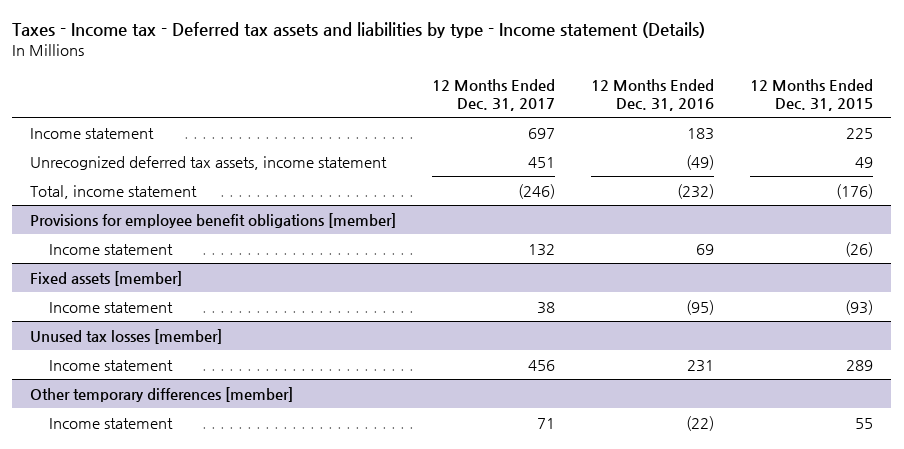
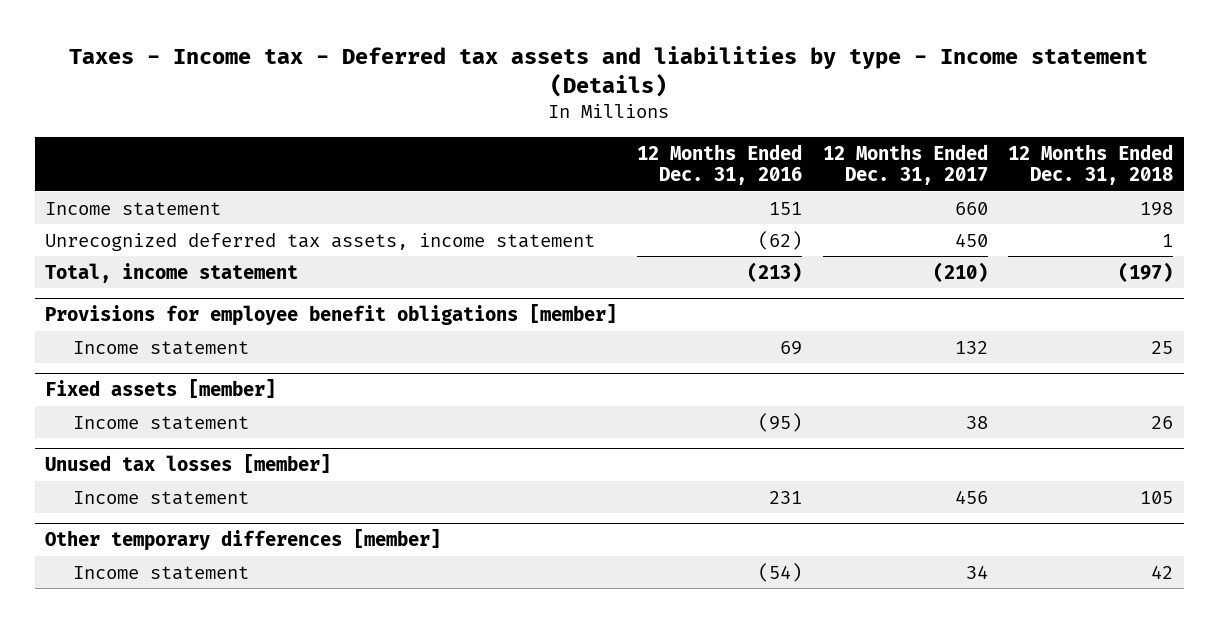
- | 12 Months Ended Dec. 31, 2017 | 12 Months Ended Dec. 31, 2016 | 12 Months Ended Dec. 31, 2015
+ | 12 Months Ended Dec. 31, 2016 | 12 Months Ended Dec. 31, 2017 | 12 Months Ended Dec. 31, 2018
- Income statement | 697 | 183 | 225
- Unrecognized deferred tax assets, income statement | 451 | (49) | 49
- Total, income statement | (246) | (232) | (176)
+ Income statement | 151 | 660 | 198
+ Unrecognized deferred tax assets, income statement | (62) | 450 | 1
+ Total, income statement | (213) | (210) | (197)
@ Other temporary differences [member]
- Income statement | 71 | (22) | 55
+ Income statement | (54) | 34 | 42

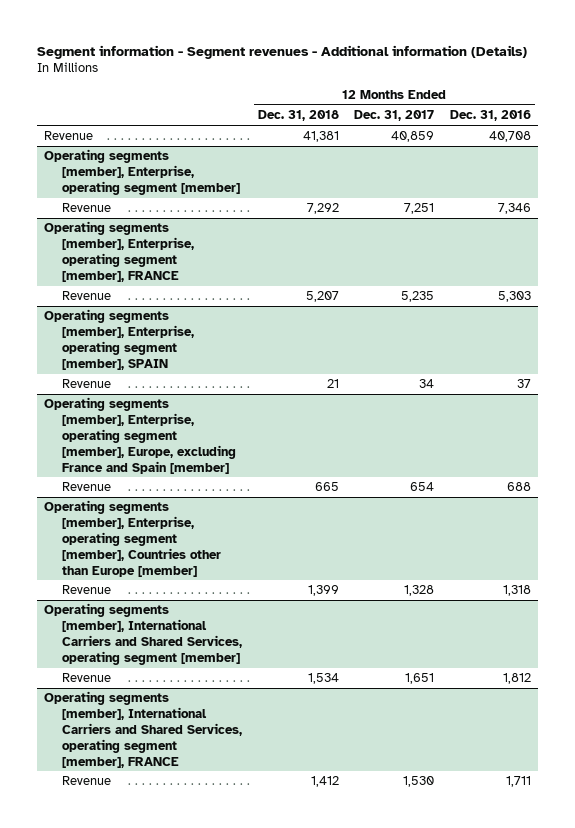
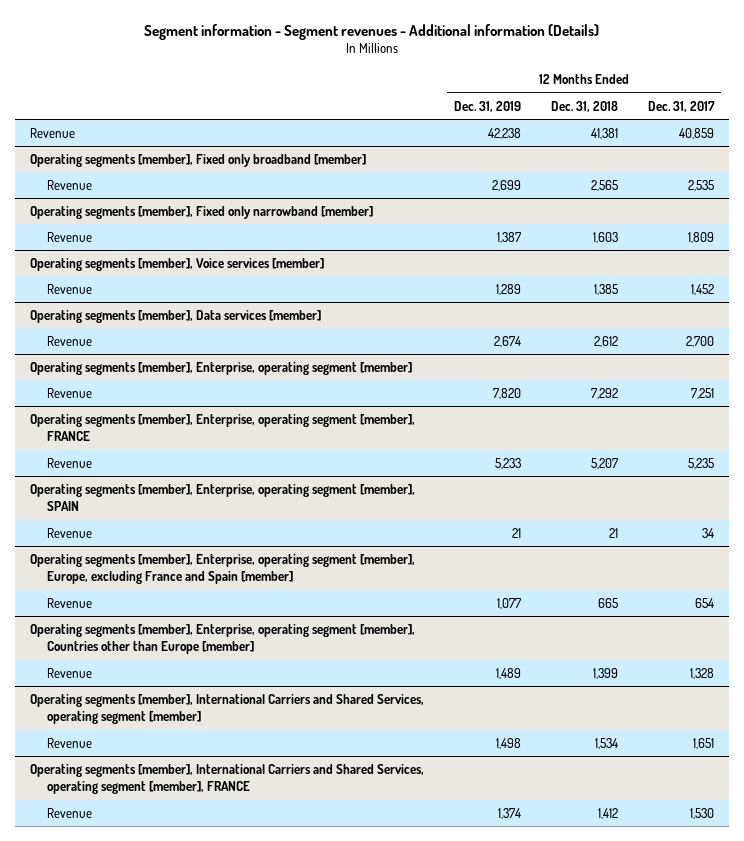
- | 12 Months Ended Dec. 31, 2018 | 12 Months Ended Dec. 31, 2017 | 12 Months Ended Dec. 31, 2016
+ | 12 Months Ended Dec. 31, 2019 | 12 Months Ended Dec. 31, 2018 | 12 Months Ended Dec. 31, 2017
+ Operating segments [member], Fixed only broadband [member]
+ Revenue | 2,699 | 2,565 | 2,535
+ Operating segments [member], Fixed only narrowband [member]
+ Revenue | 1,387 | 1,603 | 1,809
+ Operating segments [member], Voice services [member]
+ Revenue | 1,289 | 1,385 | 1,452
+ Operating segments [member], Data services [member]
+ Revenue | 2,674 | 2,612 | 2,700

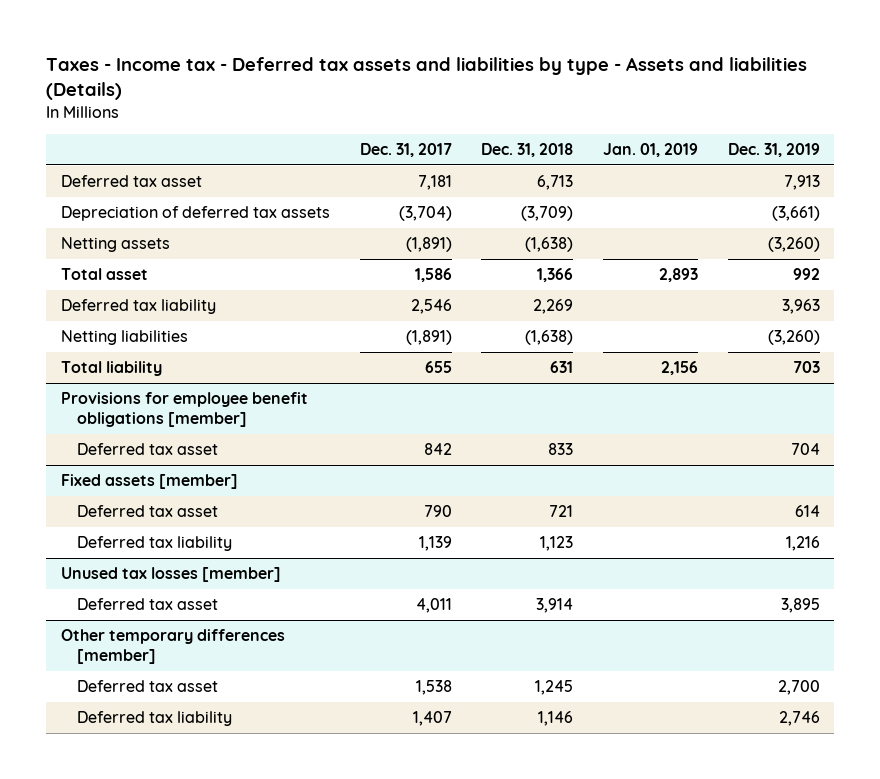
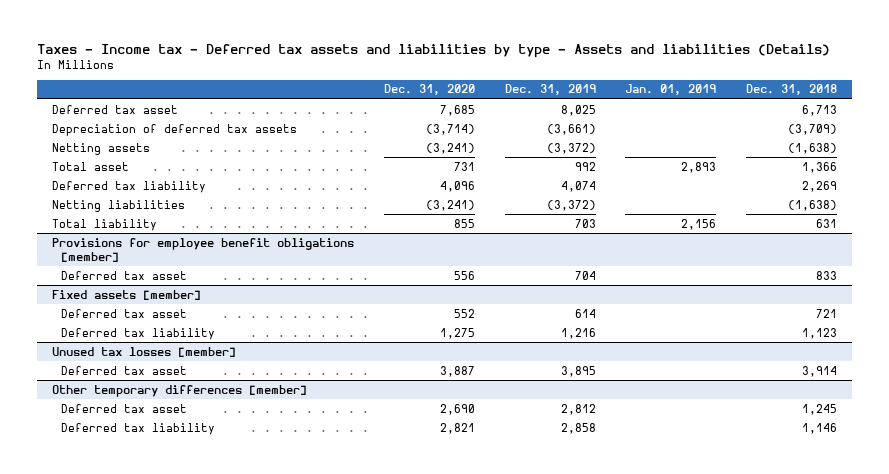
- | Dec. 31, 2017 | Dec. 31, 2018 | Jan. 01, 2019 | Dec. 31, 2019
+ | Dec. 31, 2020 | Dec. 31, 2019 | Jan. 01, 2019 | Dec. 31, 2018
- Deferred tax asset | 7,181 | 6,713 | | 7,913
+ Deferred tax asset | 7,685 | 8,025 | | 6,713
- Netting assets | (1,891) | (1,638) | | (3,260)
+ Netting assets | (3,241) | (3,372) | | (1,638)
- Deferred tax liability | 2,546 | 2,269 | | 3,963
- Netting liabilities | (1,891) | (1,638) | | (3,260)
+ Deferred tax liability | 4,096 | 4,074 | | 2,269
+ Netting liabilities | (3,241) | (3,372) | | (1,638)
@ Other temporary differences [member]
- Deferred tax asset | 1,538 | 1,245 | | 2,700
- Deferred tax liability | 1,407 | 1,146 | | 2,746
+ Deferred tax asset | 2,690 | 2,812 | | 1,245
+ Deferred tax liability | 2,821 | 2,858 | | 1,146

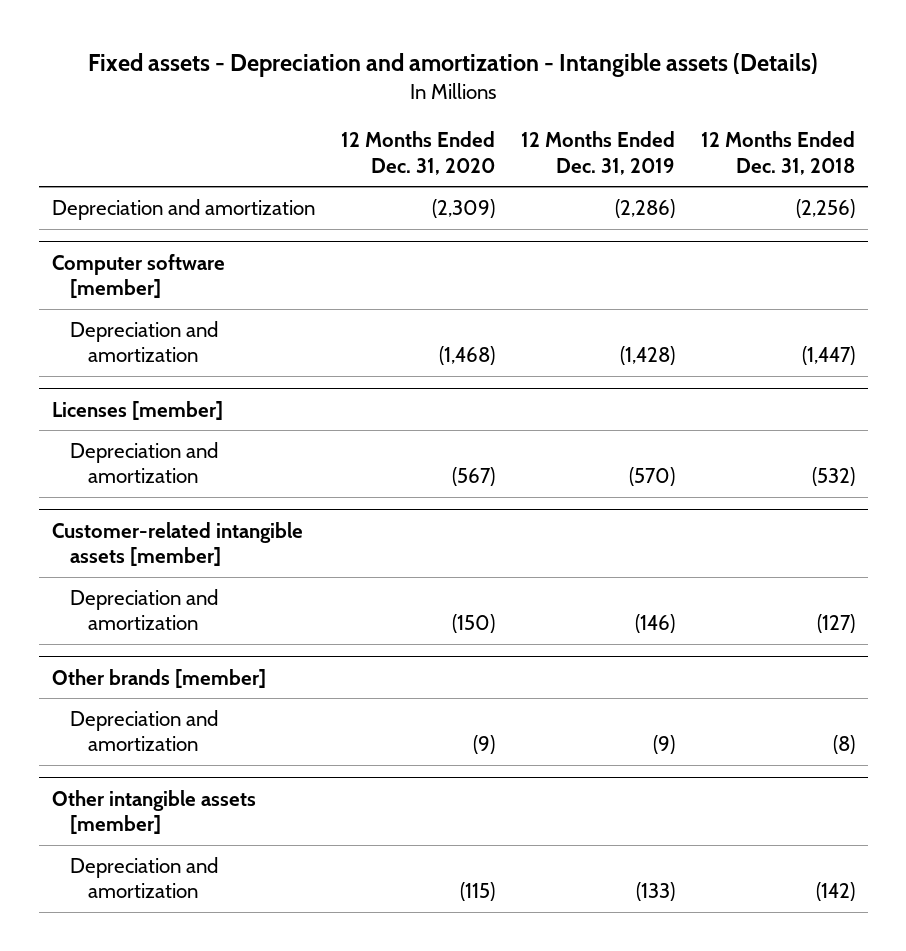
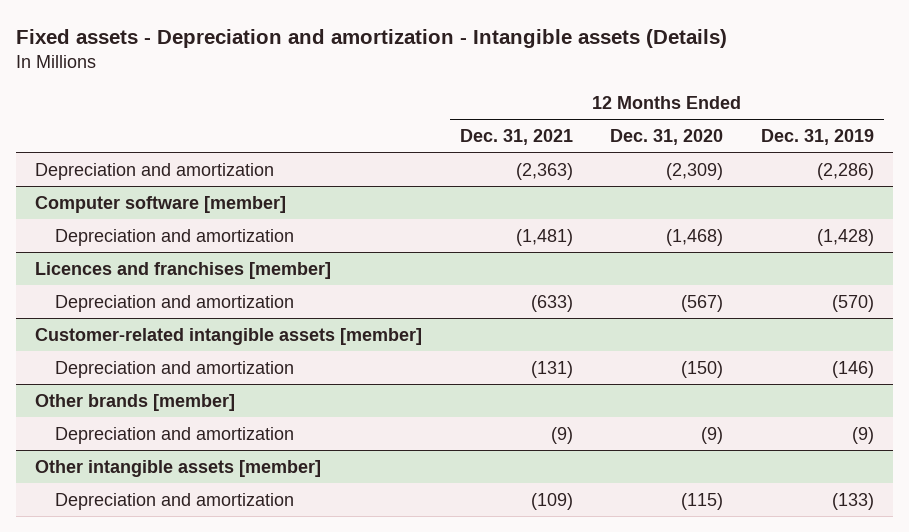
- | 12 Months Ended Dec. 31, 2020 | 12 Months Ended Dec. 31, 2019 | 12 Months Ended Dec. 31, 2018
+ | 12 Months Ended Dec. 31, 2021 | 12 Months Ended Dec. 31, 2020 | 12 Months Ended Dec. 31, 2019
- Licenses [member]
+ Licences and franchises [member]

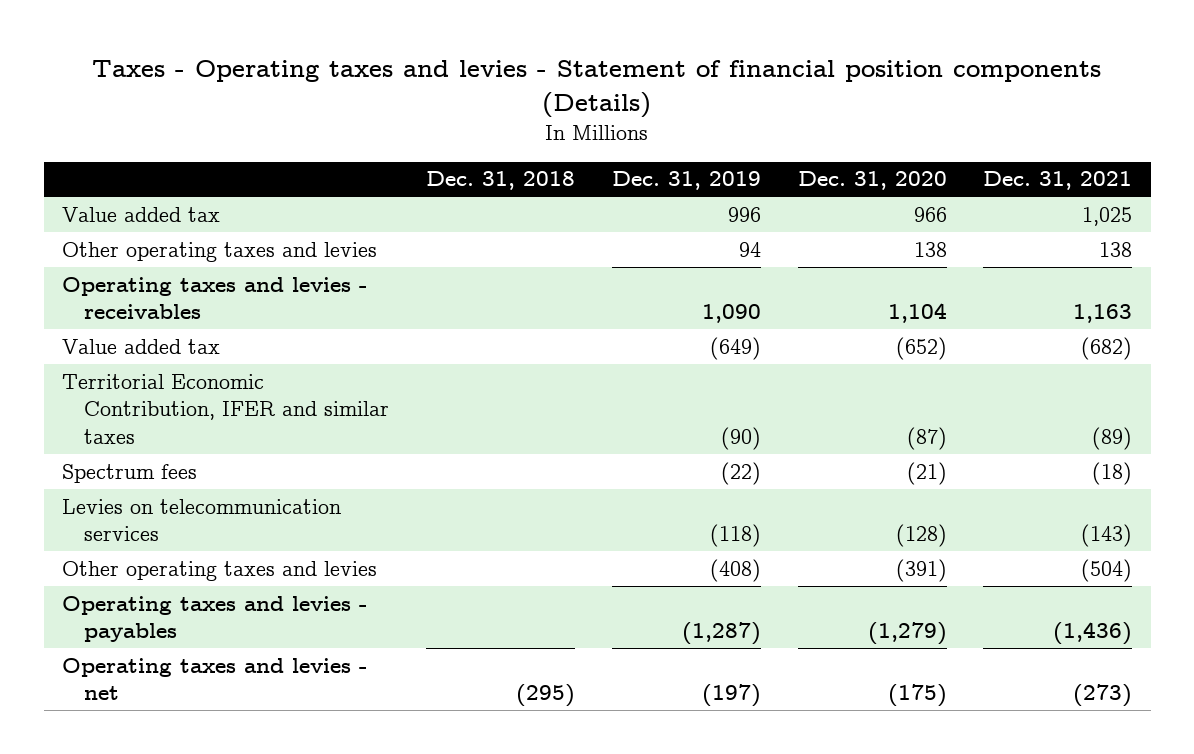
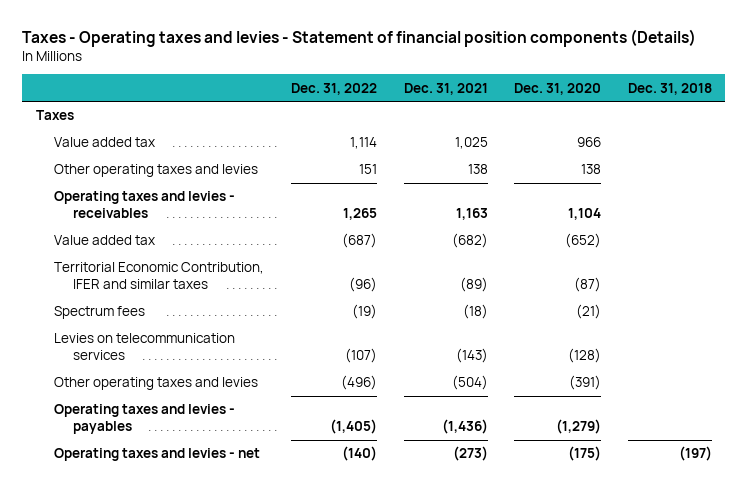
- | Dec. 31, 2018 | Dec. 31, 2019 | Dec. 31, 2020 | Dec. 31, 2021
+ | Dec. 31, 2022 | Dec. 31, 2021 | Dec. 31, 2020 | Dec. 31, 2018
+ Taxes
- Operating taxes and levies - net | (295) | (197) | (175) | (273)
+ Operating taxes and levies - net | (140) | (273) | (175) | (197)

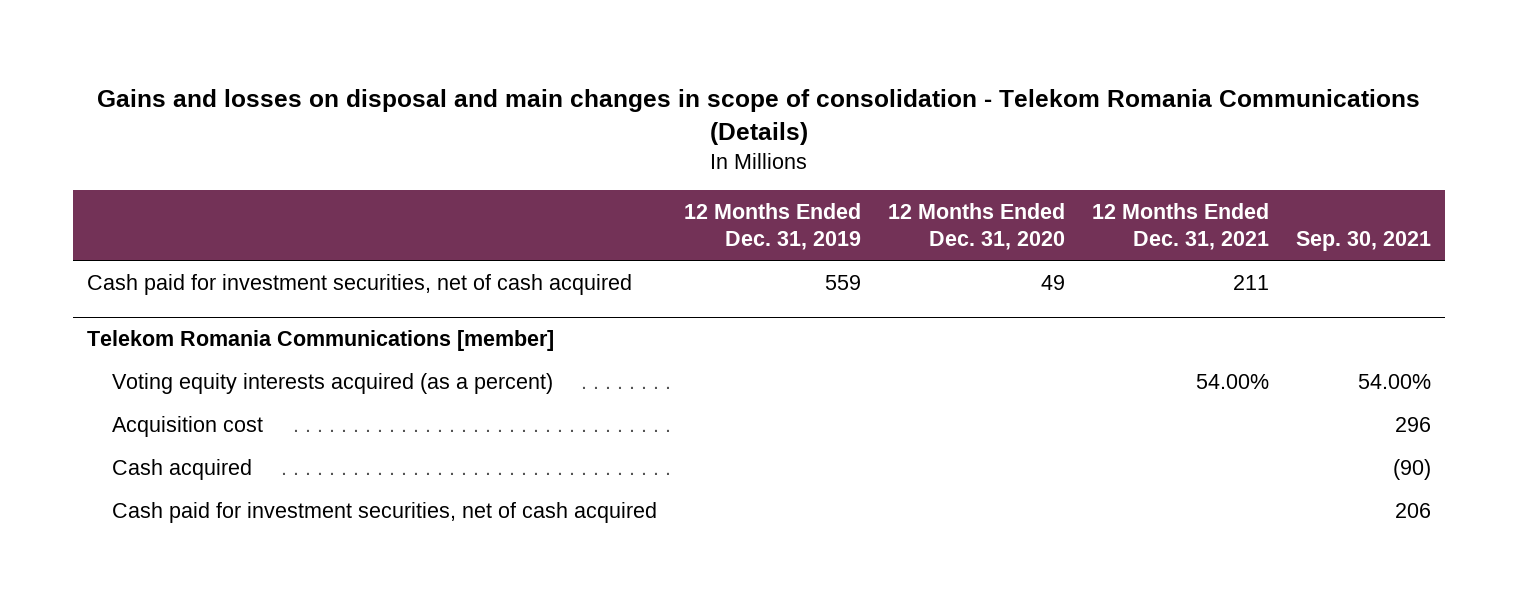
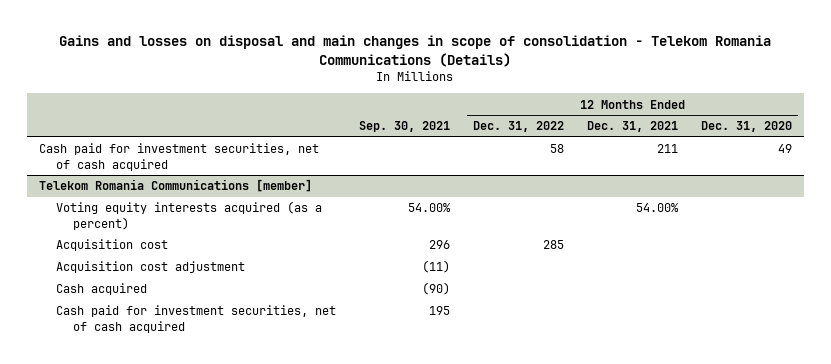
- | 12 Months Ended Dec. 31, 2019 | 12 Months Ended Dec. 31, 2020 | 12 Months Ended Dec. 31, 2021 | Sep. 30, 2021
+ | Sep. 30, 2021 | 12 Months Ended Dec. 31, 2022 | 12 Months Ended Dec. 31, 2021 | 12 Months Ended Dec. 31, 2020
@ Telekom Romania Communications [member]
+ Acquisition cost adjustment | (11) | | |
- Cash paid for investment securities, net of cash acquired | | | | 206
+ Cash paid for investment securities, net of cash acquired | 195 | | |

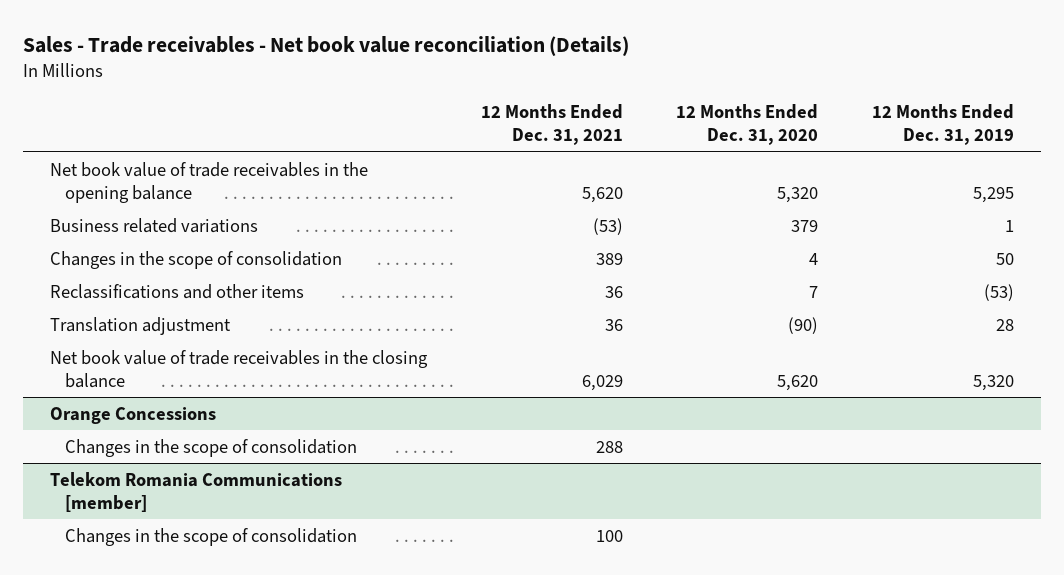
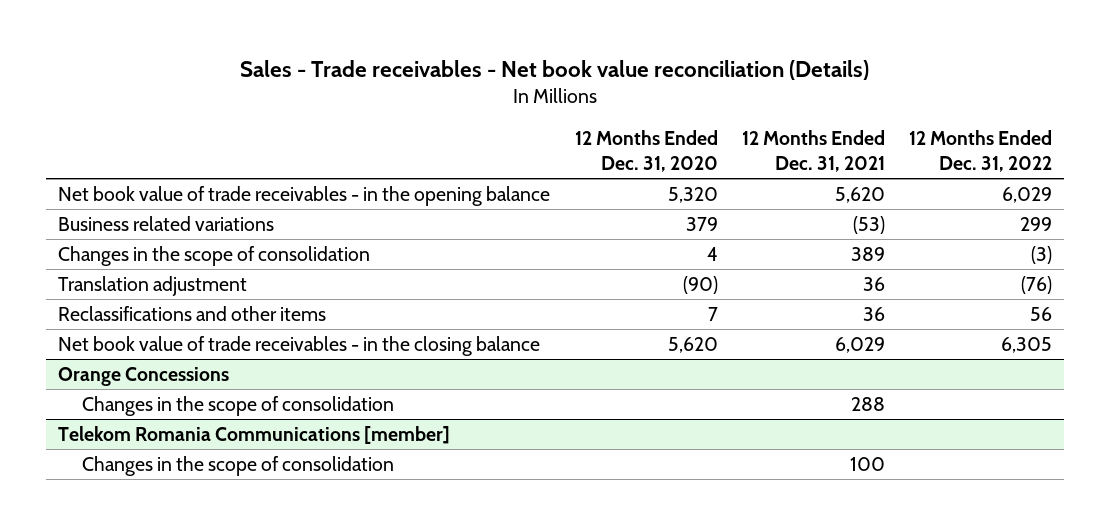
- | 12 Months Ended Dec. 31, 2021 | 12 Months Ended Dec. 31, 2020 | 12 Months Ended Dec. 31, 2019
+ | 12 Months Ended Dec. 31, 2020 | 12 Months Ended Dec. 31, 2021 | 12 Months Ended Dec. 31, 2022
- Net book value of trade receivables in the opening balance | 5,620 | 5,320 | 5,295
+ Net book value of trade receivables - in the opening balance | 5,320 | 5,620 | 6,029
- Net book value of trade receivables in the closing balance | 6,029 | 5,620 | 5,320
moved down: Reclassifications and other items | 7 | 36 | 56
+ Net book value of trade receivables - in the closing balance | 5,620 | 6,029 | 6,305

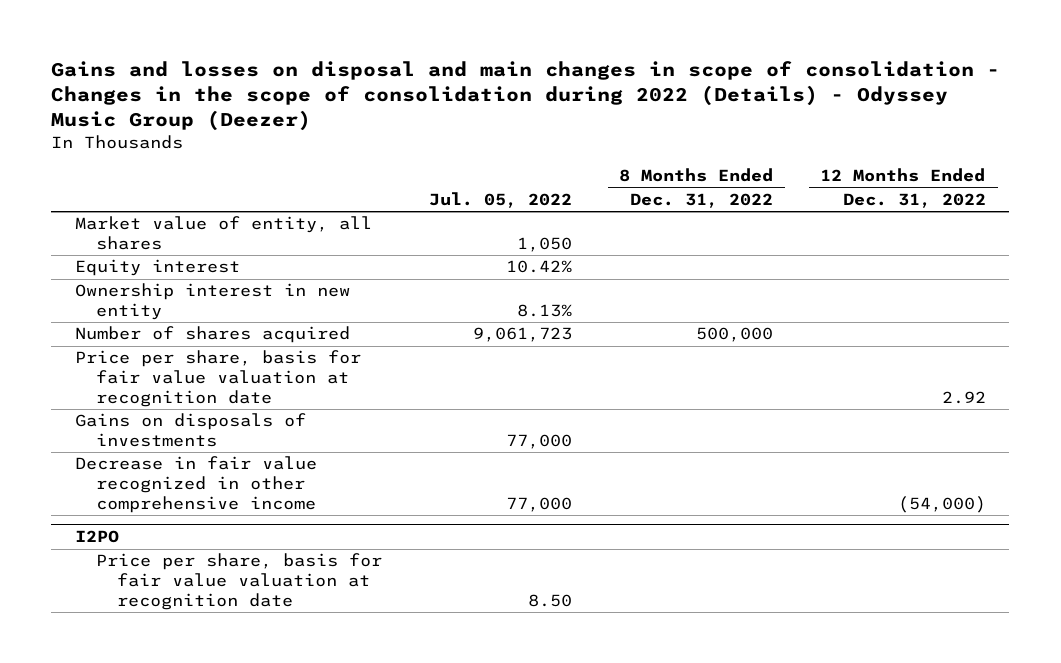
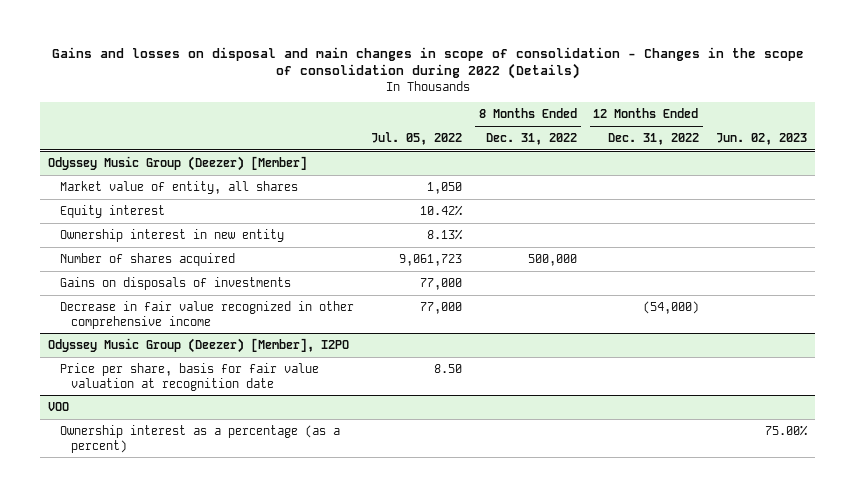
- Gains and losses on disposal and main changes in scope of consolidation - Changes in the scope of consolidation during 2022 (Details) - Odyssey Music Group (Deezer)
+ Gains and losses on disposal and main changes in scope of consolidation - Changes in the scope of consolidation during 2022 (Details)
- | Jul. 05, 2022 | 8 Months Ended Dec. 31, 2022 | 12 Months Ended Dec. 31, 2022
+ | Jul. 05, 2022 | 8 Months Ended Dec. 31, 2022 | 12 Months Ended Dec. 31, 2022 | Jun. 02, 2023
+ Odyssey Music Group (Deezer) [Member]
- Price per share, basis for fair value valuation at recognition date | | | 2.92
- I2PO
+ Odyssey Music Group (Deezer) [Member], I2PO
+ VOO
+ Ownership interest as a percentage (as a percent) | | | | 75.00%

